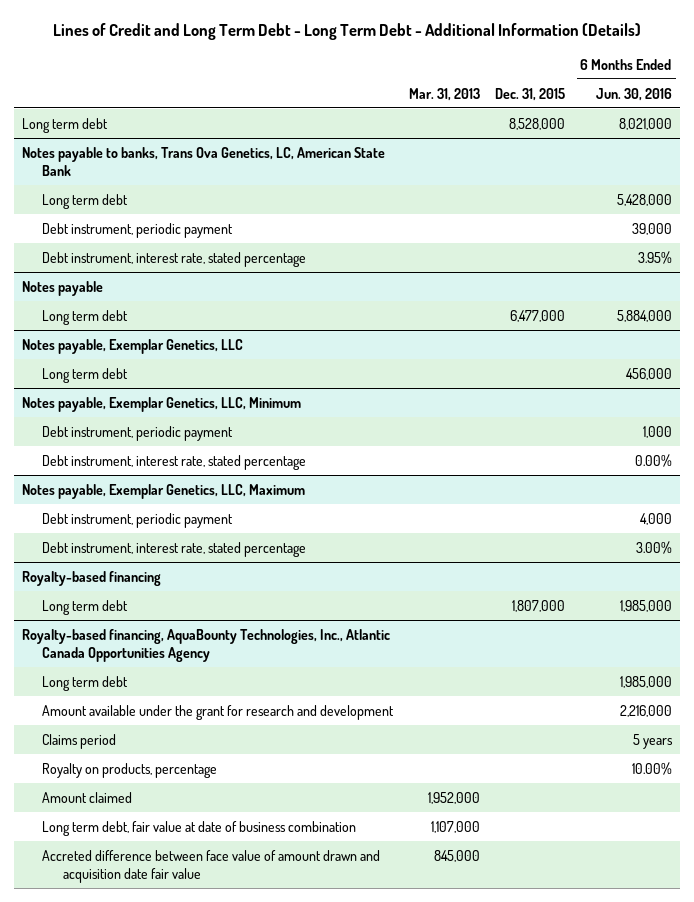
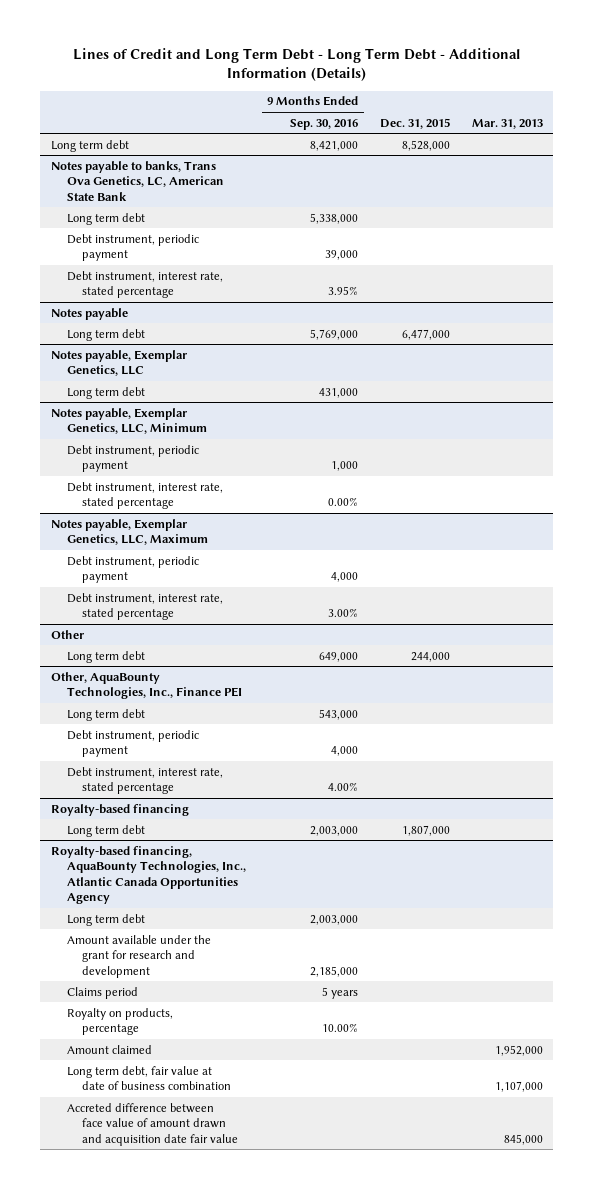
- | Mar. 31, 2013 | Dec. 31, 2015 | 6 Months Ended Jun. 30, 2016
+ | 9 Months Ended Sep. 30, 2016 | Dec. 31, 2015 | Mar. 31, 2013
+ Other
+ Long term debt | 649,000 | 244,000 |
+ Other, AquaBounty Technologies, Inc., Finance PEI
+ Long term debt | 543,000 | |
+ Debt instrument, periodic payment | 4,000 | |
+ Debt instrument, interest rate, stated percentage | 4.00% | |

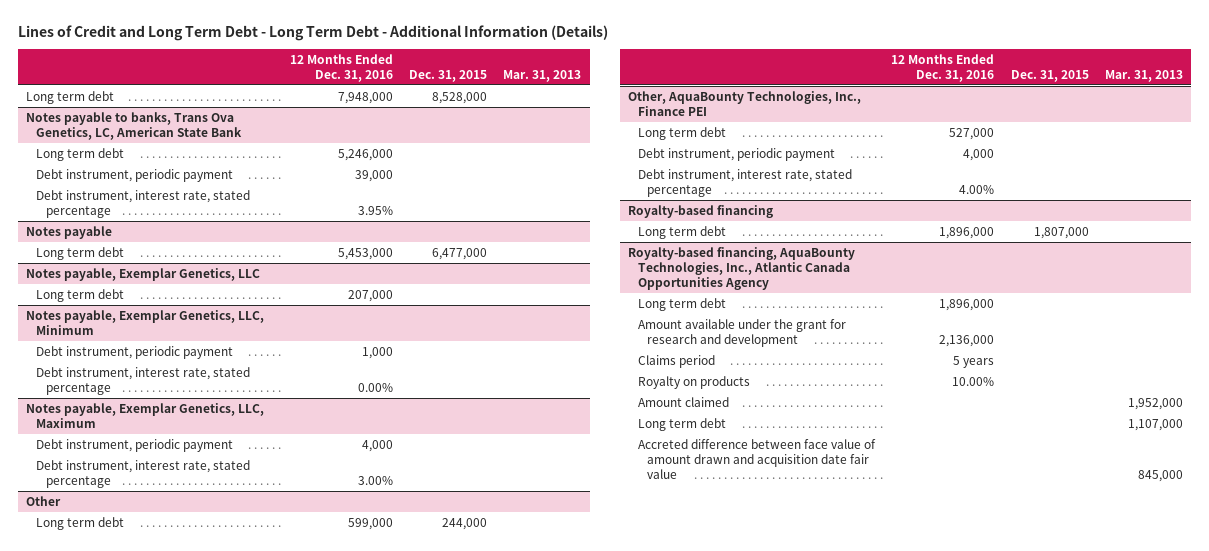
- | 9 Months Ended Sep. 30, 2016 | Dec. 31, 2015 | Mar. 31, 2013
+ | 12 Months Ended Dec. 31, 2016 | Dec. 31, 2015 | Mar. 31, 2013
@ Royalty-based financing, AquaBounty Technologies, Inc., Atlantic Canada Opportunities Agency
- Royalty on products, percentage | 10.00% | |
+ Royalty on products | 10.00% | |
- Long term debt, fair value at date of business combination | | | 1,107,000
+ Long term debt | | | 1,107,000

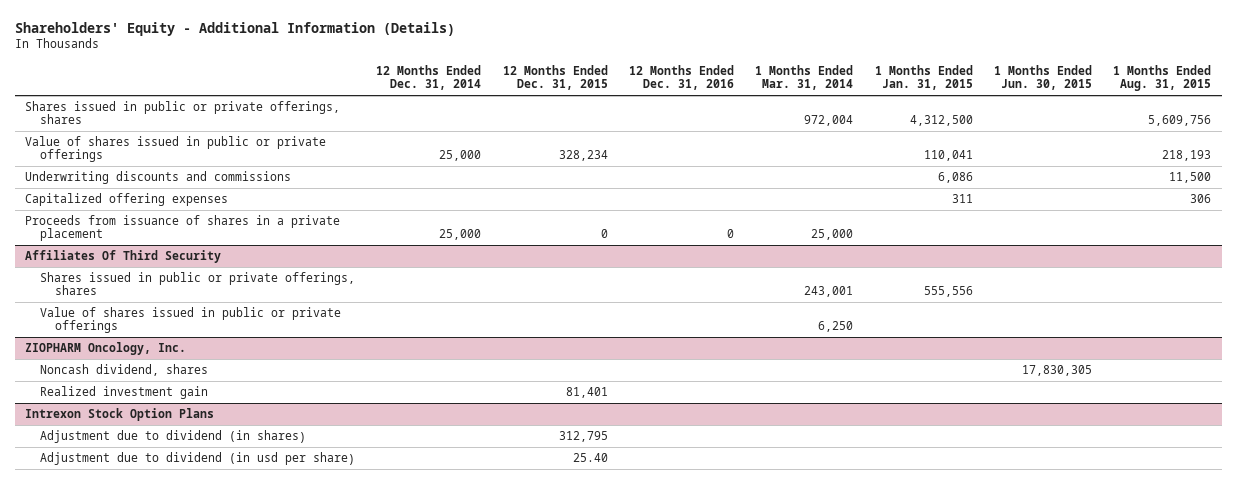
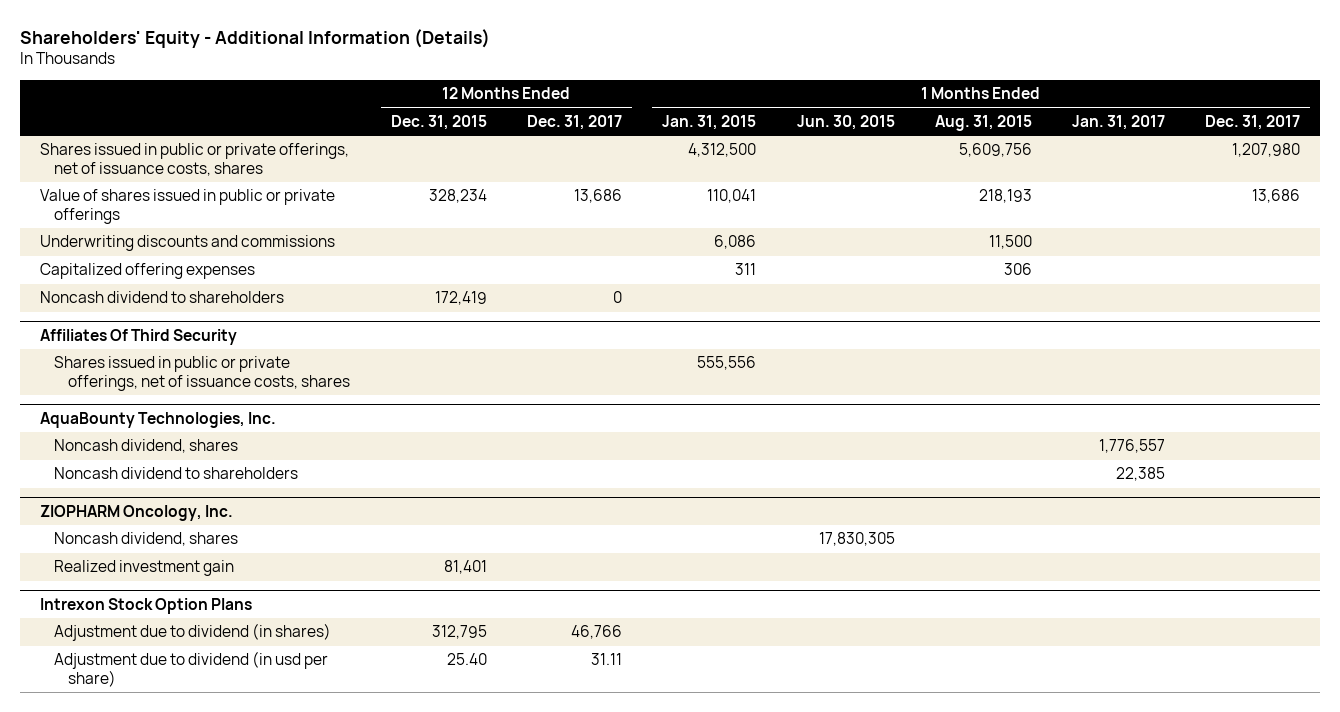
- | 12 Months Ended Dec. 31, 2014 | 12 Months Ended Dec. 31, 2015 | 12 Months Ended Dec. 31, 2016 | 1 Months Ended Mar. 31, 2014 | 1 Months Ended Jan. 31, 2015 | 1 Months Ended Jun. 30, 2015 | 1 Months Ended Aug. 31, 2015
+ | 12 Months Ended Dec. 31, 2015 | 12 Months Ended Dec. 31, 2017 | 1 Months Ended Jan. 31, 2015 | 1 Months Ended Jun. 30, 2015 | 1 Months Ended Aug. 31, 2015 | 1 Months Ended Jan. 31, 2017 | 1 Months Ended Dec. 31, 2017
- Shares issued in public or private offerings, shares | | | | 972,004 | 4,312,500 | | 5,609,756
+ Shares issued in public or private offerings, net of issuance costs, shares | | | 4,312,500 | | 5,609,756 | | 1,207,980
- Proceeds from issuance of shares in a private placement | 25,000 | 0 | 0 | 25,000 | | |
+ Noncash dividend to shareholders | 172,419 | 0 | | | | |
@ Affiliates Of Third Security
- Shares issued in public or private offerings, shares | | | | 243,001 | 555,556 | |
- Value of shares issued in public or private offerings | | | | 6,250 | | |
+ Shares issued in public or private offerings, net of issuance costs, shares | | | 555,556 | | | |
+ AquaBounty Technologies, Inc.
+ Noncash dividend, shares | | | | | | 1,776,557 |
+ Noncash dividend to shareholders | | | | | | 22,385 |

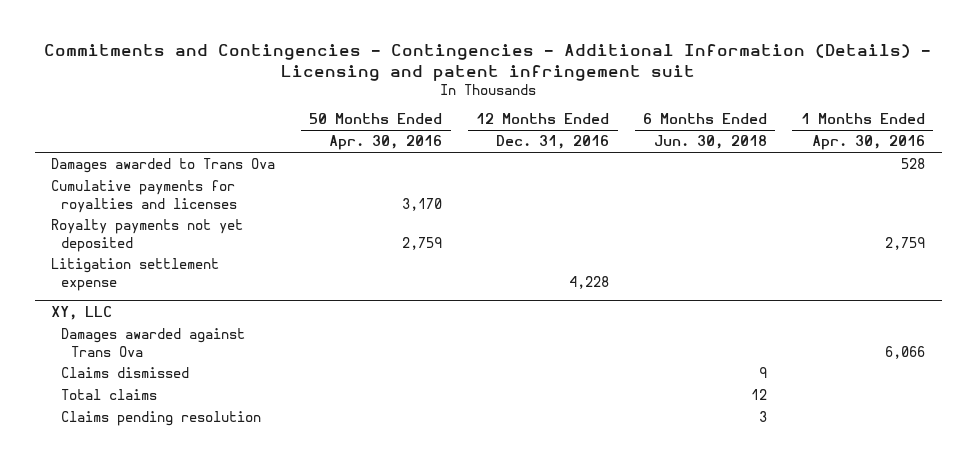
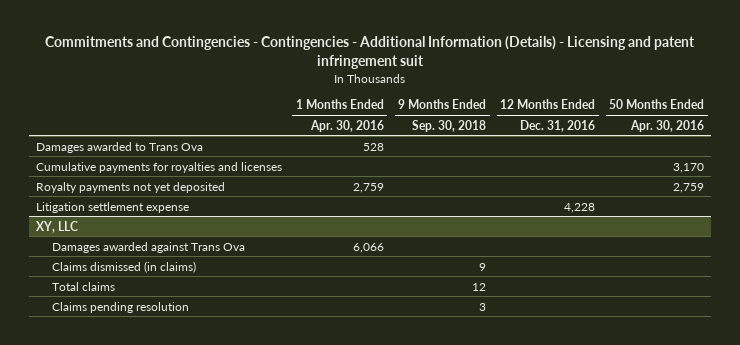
- | 50 Months Ended Apr. 30, 2016 | 12 Months Ended Dec. 31, 2016 | 6 Months Ended Jun. 30, 2018 | 1 Months Ended Apr. 30, 2016
+ | 1 Months Ended Apr. 30, 2016 | 9 Months Ended Sep. 30, 2018 | 12 Months Ended Dec. 31, 2016 | 50 Months Ended Apr. 30, 2016
@ XY, LLC
- Claims dismissed | | | 9 |
+ Claims dismissed (in claims) | | 9 | |

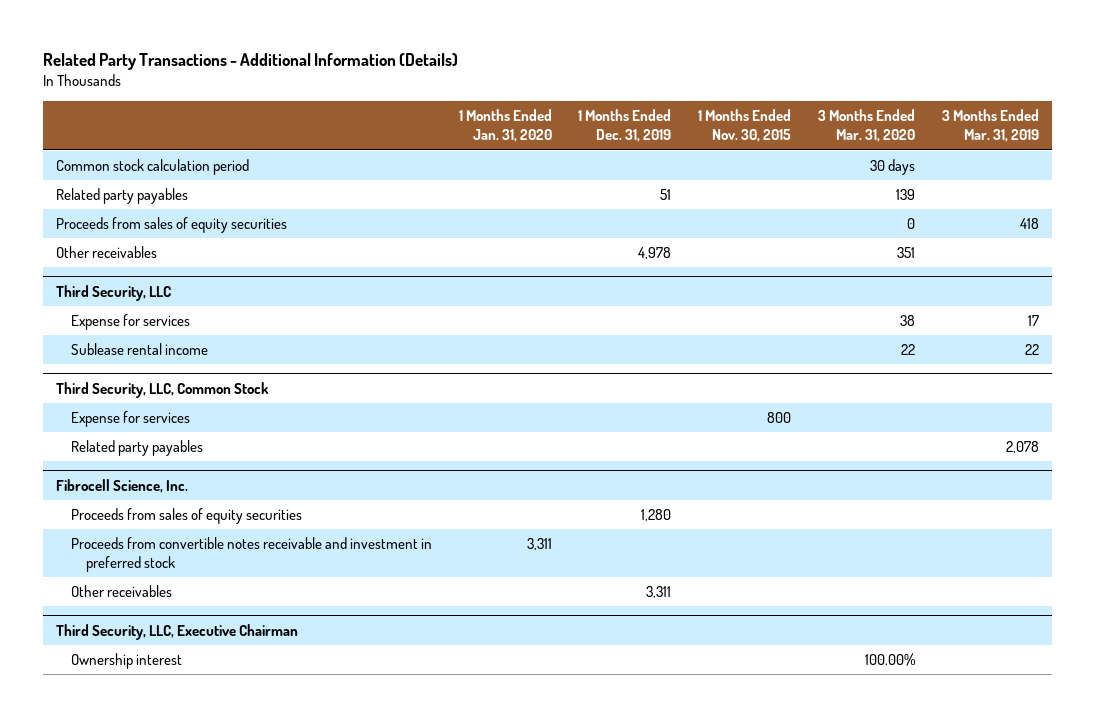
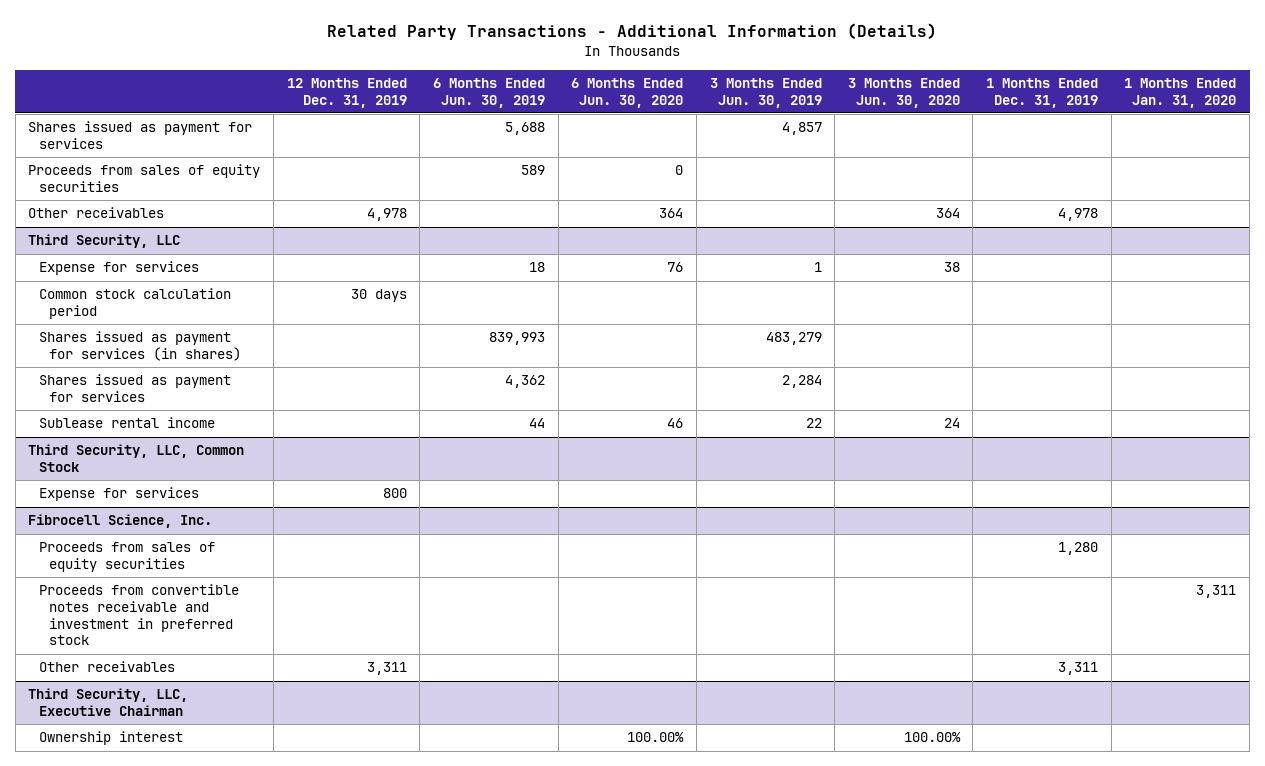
- | 1 Months Ended Jan. 31, 2020 | 1 Months Ended Dec. 31, 2019 | 1 Months Ended Nov. 30, 2015 | 3 Months Ended Mar. 31, 2020 | 3 Months Ended Mar. 31, 2019
+ | 12 Months Ended Dec. 31, 2019 | 6 Months Ended Jun. 30, 2019 | 6 Months Ended Jun. 30, 2020 | 3 Months Ended Jun. 30, 2019 | 3 Months Ended Jun. 30, 2020 | 1 Months Ended Dec. 31, 2019 | 1 Months Ended Jan. 31, 2020
- Common stock calculation period | | | | 30 days |
- Related party payables | | 51 | | 139 |
+ Shares issued as payment for services | | 5,688 | | 4,857 | | |
@ Third Security, LLC
+ Common stock calculation period | 30 days | | | | | |
+ Shares issued as payment for services (in shares) | | 839,993 | | 483,279 | | |
+ Shares issued as payment for services | | 4,362 | | 2,284 | | |
@ Third Security, LLC, Common Stock
- Related party payables | | | | | 2,078

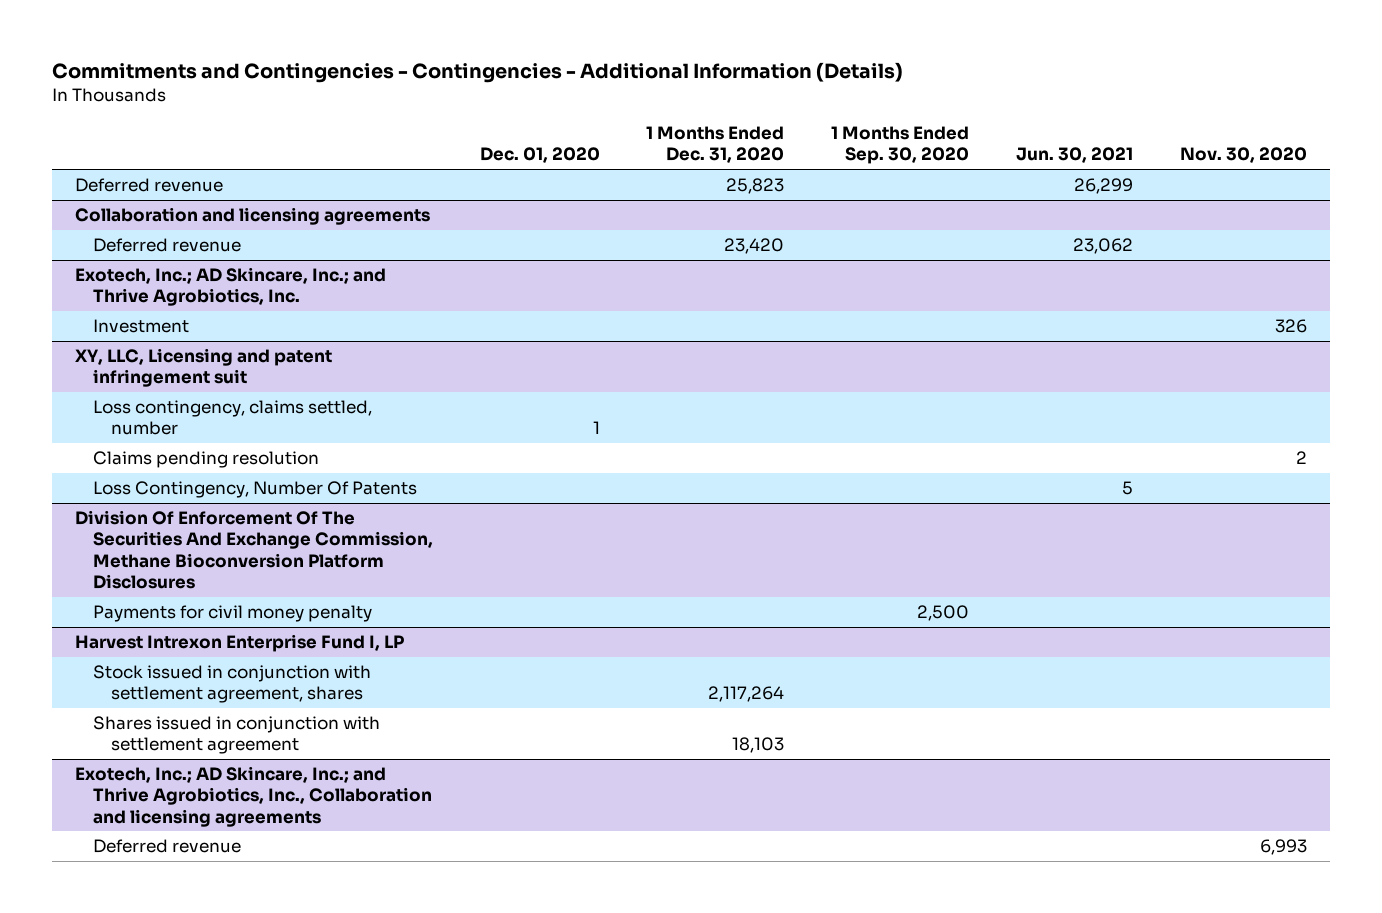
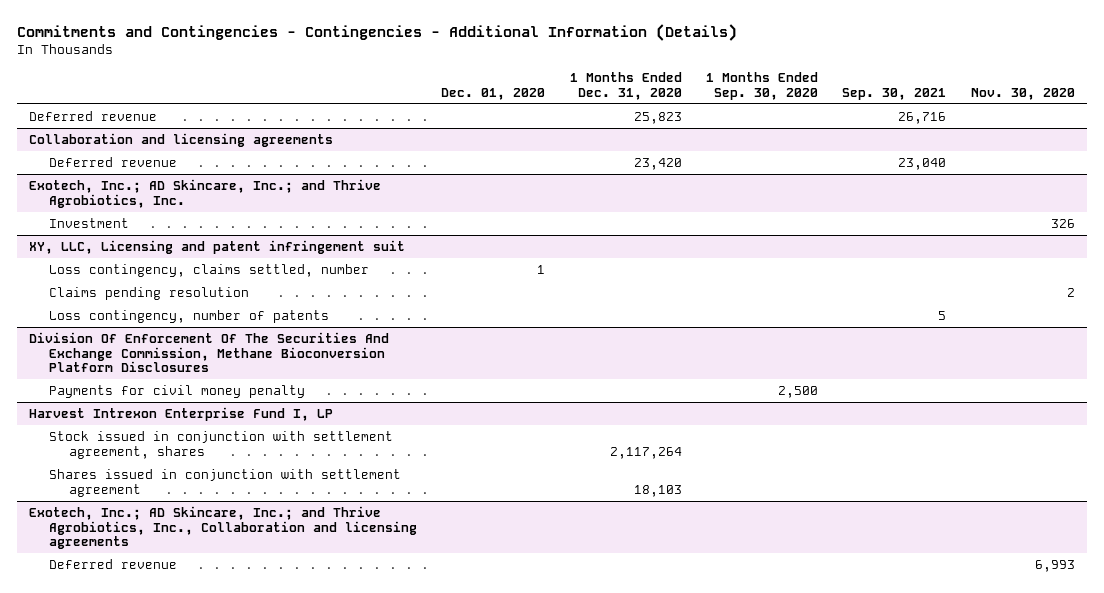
- | Dec. 01, 2020 | 1 Months Ended Dec. 31, 2020 | 1 Months Ended Sep. 30, 2020 | Jun. 30, 2021 | Nov. 30, 2020
+ | Dec. 01, 2020 | 1 Months Ended Dec. 31, 2020 | 1 Months Ended Sep. 30, 2020 | Sep. 30, 2021 | Nov. 30, 2020
@ XY, LLC, Licensing and patent infringement suit
- Loss Contingency, Number Of Patents | | | | 5 |
+ Loss contingency, number of patents | | | | 5 |

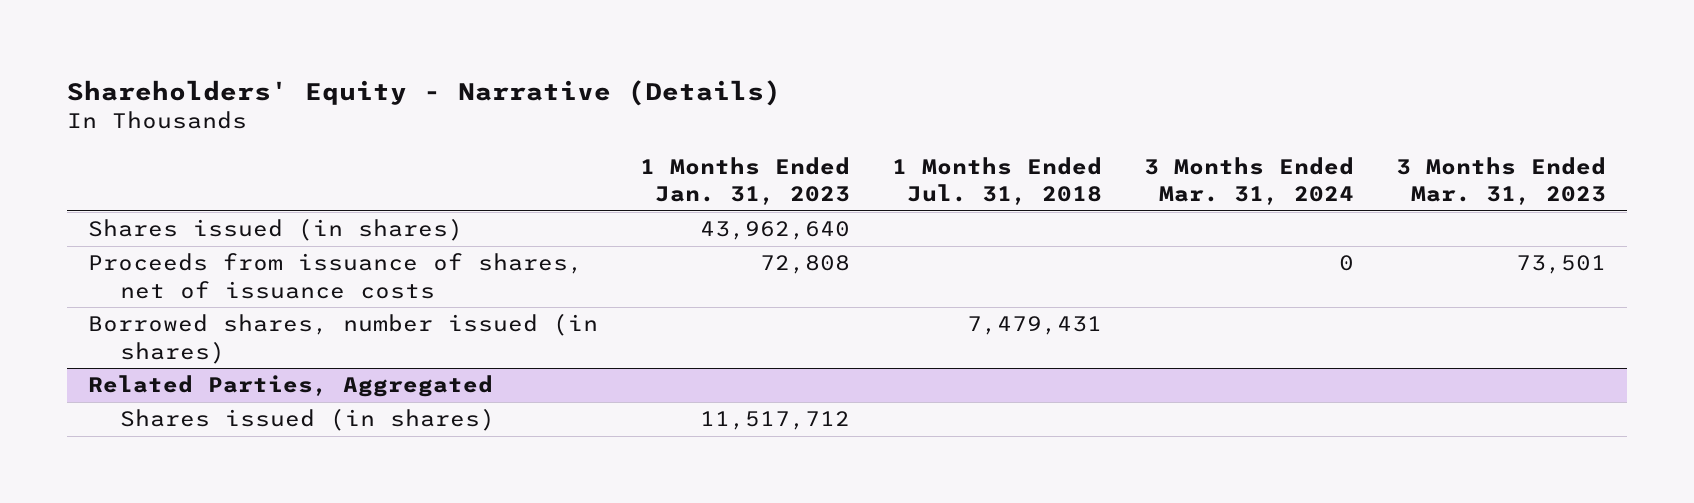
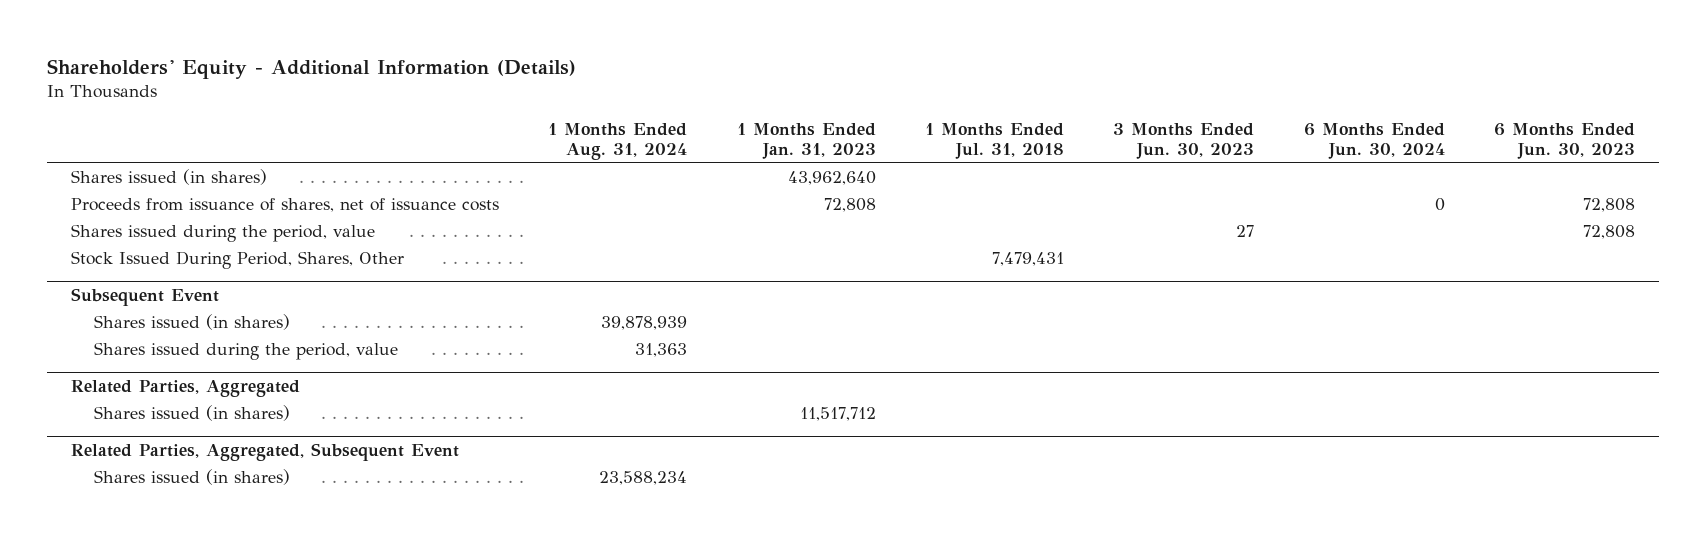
- Shareholders' Equity - Narrative (Details)
+ Shareholders' Equity - Additional Information (Details)
- | 1 Months Ended Jan. 31, 2023 | 1 Months Ended Jul. 31, 2018 | 3 Months Ended Mar. 31, 2024 | 3 Months Ended Mar. 31, 2023
+ | 1 Months Ended Aug. 31, 2024 | 1 Months Ended Jan. 31, 2023 | 1 Months Ended Jul. 31, 2018 | 3 Months Ended Jun. 30, 2023 | 6 Months Ended Jun. 30, 2024 | 6 Months Ended Jun. 30, 2023
- Borrowed shares, number issued (in shares) | | 7,479,431 | |
+ Shares issued during the period, value | | | | 27 | | 72,808
+ Stock Issued During Period, Shares, Other | | | 7,479,431 | | |
+ Subsequent Event
+ Shares issued (in shares) | 39,878,939 | | | | |
+ Shares issued during the period, value | 31,363 | | | | |
+ Related Parties, Aggregated, Subsequent Event
+ Shares issued (in shares) | 23,588,234 | | | | |

